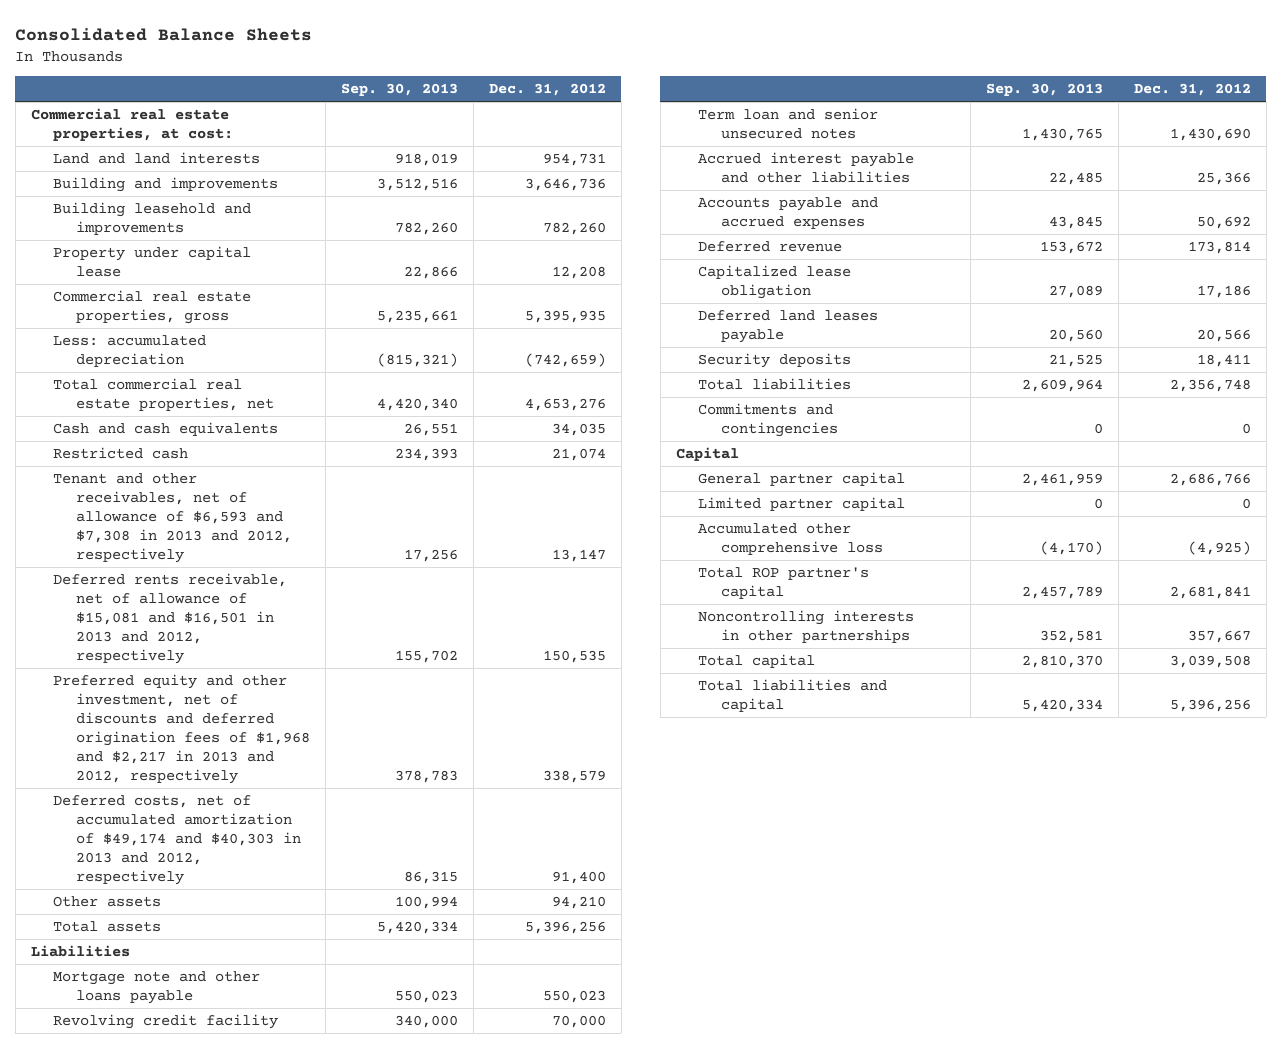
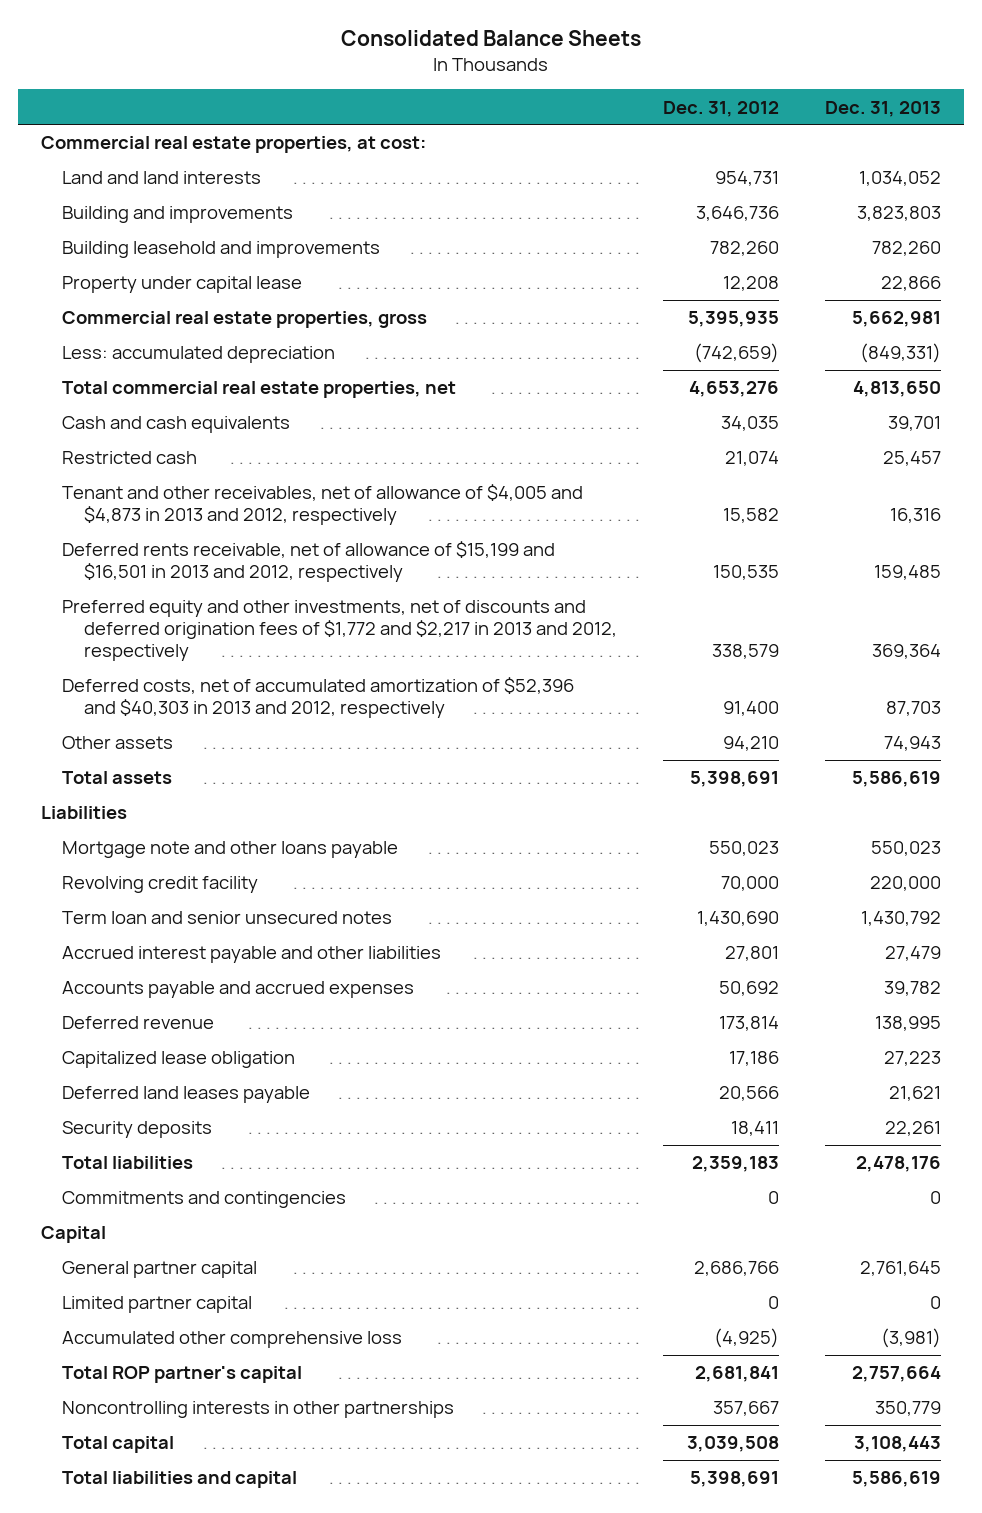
- | Sep. 30, 2013 | Dec. 31, 2012
+ | Dec. 31, 2012 | Dec. 31, 2013
- Tenant and other receivables, net of allowance of $6,593 and $7,308 in 2013 and 2012, respectively | 17,256 | 13,147
- Deferred rents receivable, net of allowance of $15,081 and $16,501 in 2013 and 2012, respectively | 155,702 | 150,535
- Preferred equity and other investment, net of discounts and deferred origination fees of $1,968 and $2,217 in 2013 and 2012, respectively | 378,783 | 338,579
- Deferred costs, net of accumulated amortization of $49,174 and $40,303 in 2013 and 2012, respectively | 86,315 | 91,400
+ Tenant and other receivables, net of allowance of $4,005 and $4,873 in 2013 and 2012, respectively | 15,582 | 16,316
+ Deferred rents receivable, net of allowance of $15,199 and $16,501 in 2013 and 2012, respectively | 150,535 | 159,485
+ Preferred equity and other investments, net of discounts and deferred origination fees of $1,772 and $2,217 in 2013 and 2012, respectively | 338,579 | 369,364
+ Deferred costs, net of accumulated amortization of $52,396 and $40,303 in 2013 and 2012, respectively | 91,400 | 87,703
- Total assets | 5,420,334 | 5,396,256
+ Total assets | 5,398,691 | 5,586,619
- Accrued interest payable and other liabilities | 22,485 | 25,366
+ Accrued interest payable and other liabilities | 27,801 | 27,479
- Total liabilities | 2,609,964 | 2,356,748
+ Total liabilities | 2,359,183 | 2,478,176
- Total liabilities and capital | 5,420,334 | 5,396,256
+ Total liabilities and capital | 5,398,691 | 5,586,619

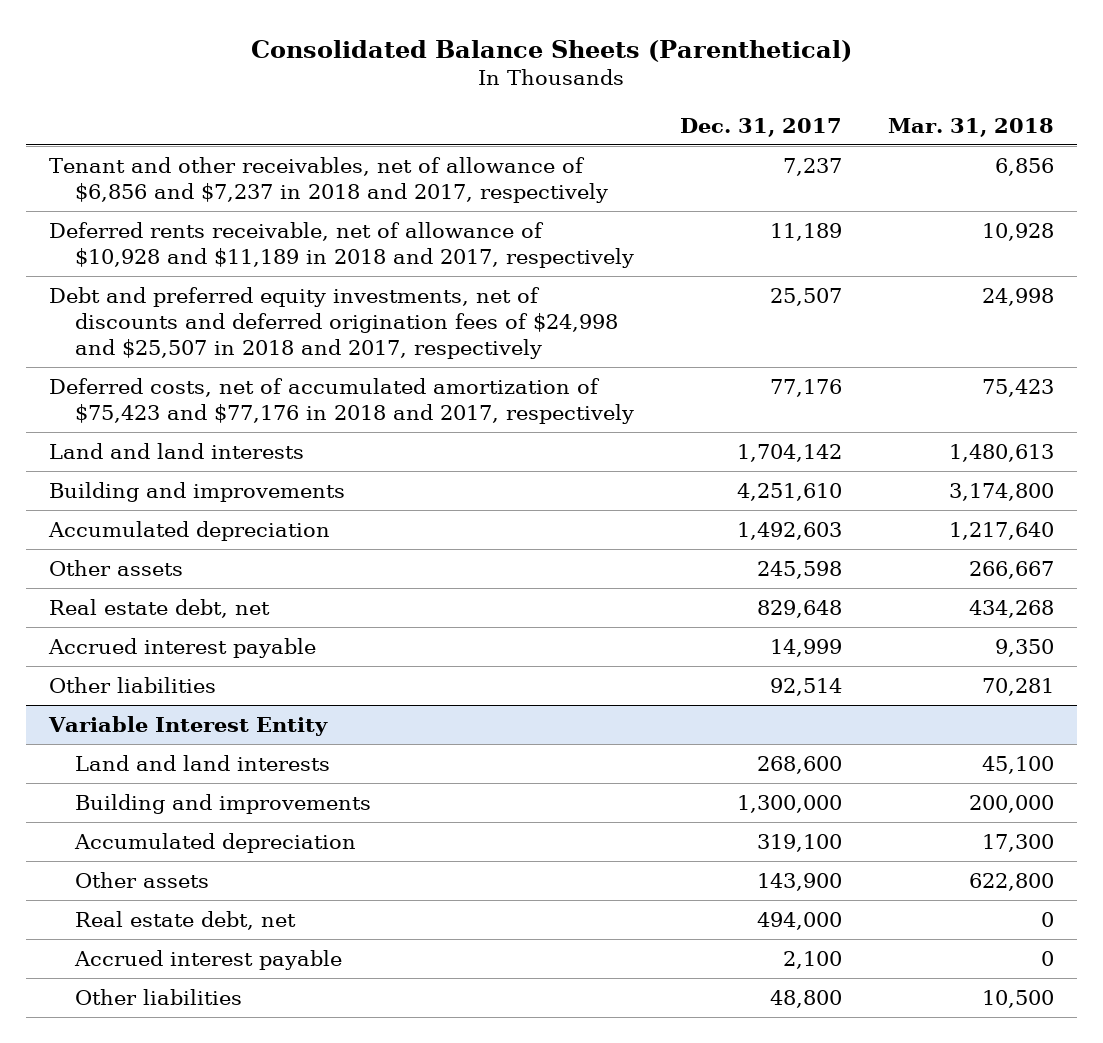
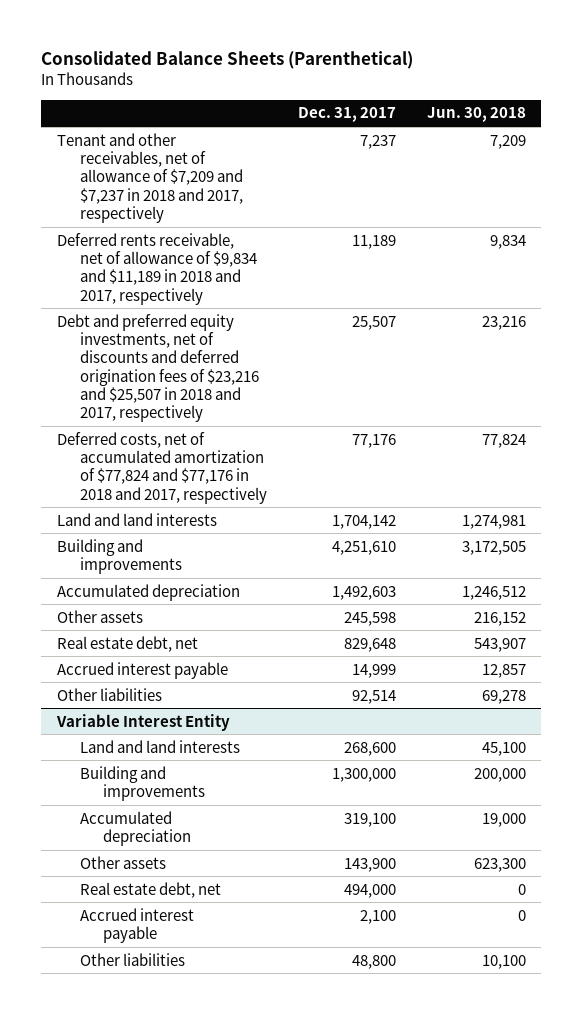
- | Dec. 31, 2017 | Mar. 31, 2018
+ | Dec. 31, 2017 | Jun. 30, 2018
- Tenant and other receivables, net of allowance of $6,856 and $7,237 in 2018 and 2017, respectively | 7,237 | 6,856
- Deferred rents receivable, net of allowance of $10,928 and $11,189 in 2018 and 2017, respectively | 11,189 | 10,928
- Debt and preferred equity investments, net of discounts and deferred origination fees of $24,998 and $25,507 in 2018 and 2017, respectively | 25,507 | 24,998
- Deferred costs, net of accumulated amortization of $75,423 and $77,176 in 2018 and 2017, respectively | 77,176 | 75,423
+ Tenant and other receivables, net of allowance of $7,209 and $7,237 in 2018 and 2017, respectively | 7,237 | 7,209
+ Deferred rents receivable, net of allowance of $9,834 and $11,189 in 2018 and 2017, respectively | 11,189 | 9,834
+ Debt and preferred equity investments, net of discounts and deferred origination fees of $23,216 and $25,507 in 2018 and 2017, respectively | 25,507 | 23,216
+ Deferred costs, net of accumulated amortization of $77,824 and $77,176 in 2018 and 2017, respectively | 77,176 | 77,824

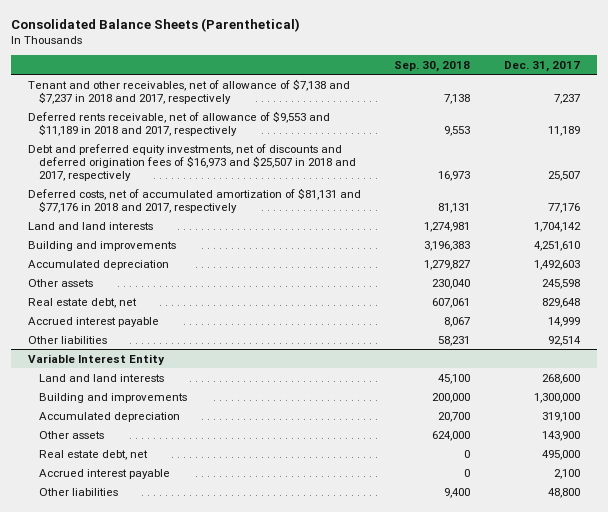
- | Dec. 31, 2017 | Jun. 30, 2018
+ | Sep. 30, 2018 | Dec. 31, 2017
- Tenant and other receivables, net of allowance of $7,209 and $7,237 in 2018 and 2017, respectively | 7,237 | 7,209
- Deferred rents receivable, net of allowance of $9,834 and $11,189 in 2018 and 2017, respectively | 11,189 | 9,834
- Debt and preferred equity investments, net of discounts and deferred origination fees of $23,216 and $25,507 in 2018 and 2017, respectively | 25,507 | 23,216
- Deferred costs, net of accumulated amortization of $77,824 and $77,176 in 2018 and 2017, respectively | 77,176 | 77,824
+ Tenant and other receivables, net of allowance of $7,138 and $7,237 in 2018 and 2017, respectively | 7,138 | 7,237
+ Deferred rents receivable, net of allowance of $9,553 and $11,189 in 2018 and 2017, respectively | 9,553 | 11,189
+ Debt and preferred equity investments, net of discounts and deferred origination fees of $16,973 and $25,507 in 2018 and 2017, respectively | 16,973 | 25,507
+ Deferred costs, net of accumulated amortization of $81,131 and $77,176 in 2018 and 2017, respectively | 81,131 | 77,176
@ Variable Interest Entity
- Real estate debt, net | 494,000 | 0
+ Real estate debt, net | 0 | 495,000

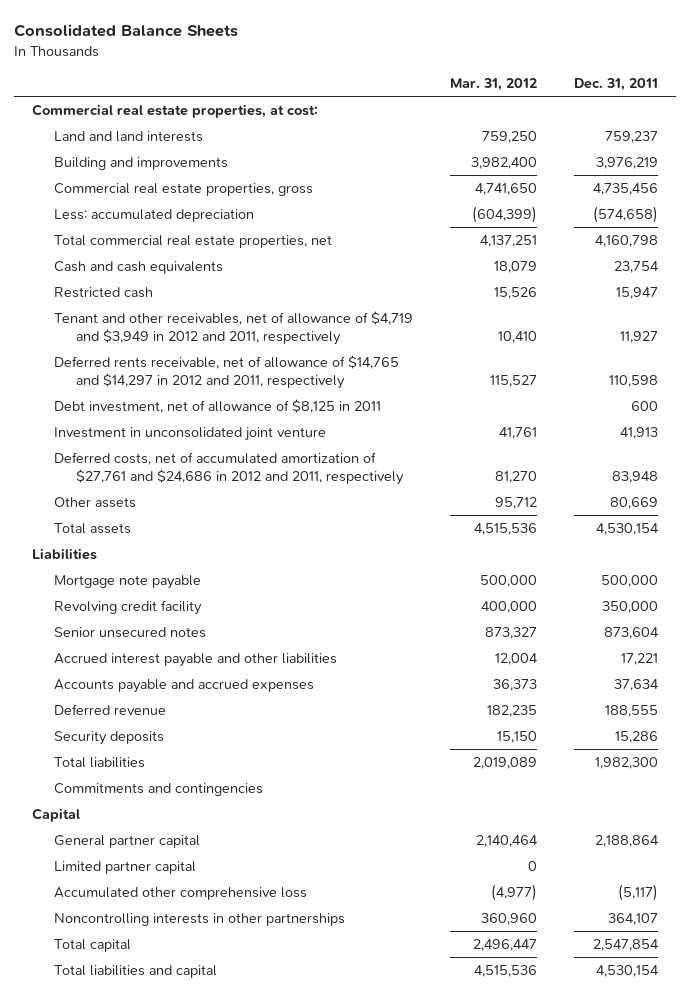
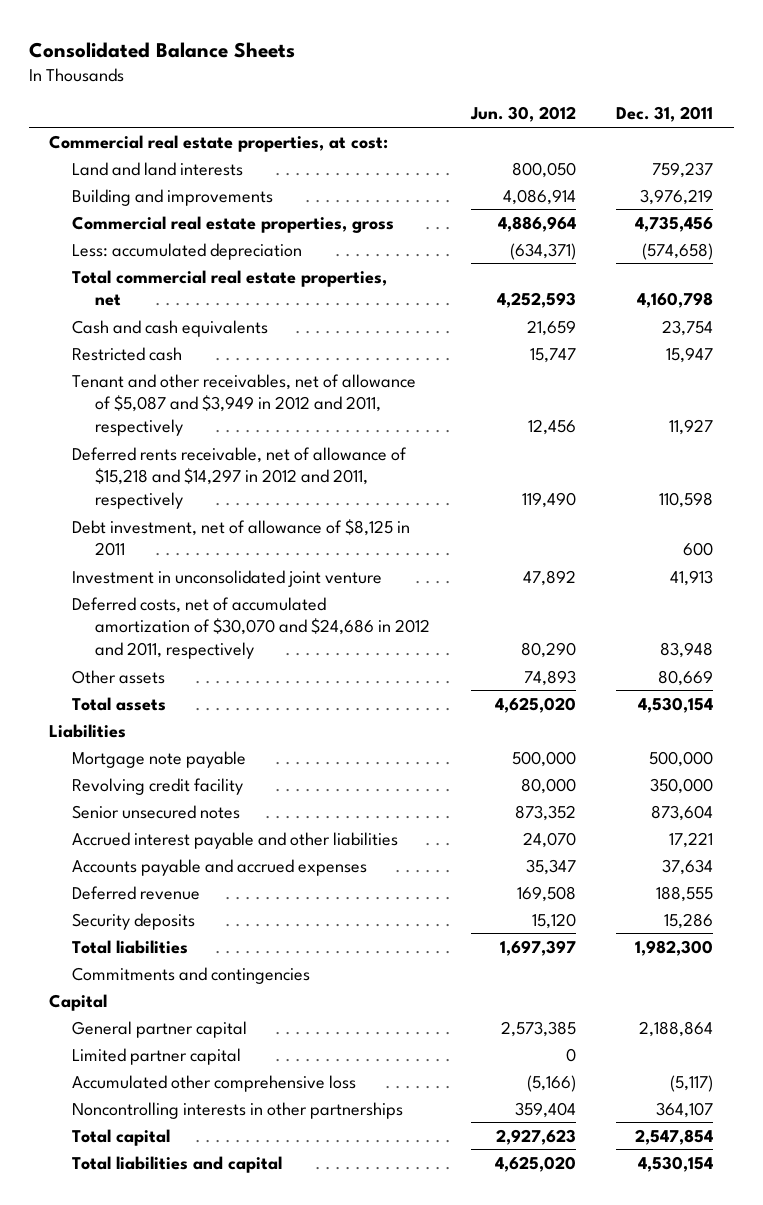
- | Mar. 31, 2012 | Dec. 31, 2011
+ | Jun. 30, 2012 | Dec. 31, 2011
- Tenant and other receivables, net of allowance of $4,719 and $3,949 in 2012 and 2011, respectively | 10,410 | 11,927
- Deferred rents receivable, net of allowance of $14,765 and $14,297 in 2012 and 2011, respectively | 115,527 | 110,598
+ Tenant and other receivables, net of allowance of $5,087 and $3,949 in 2012 and 2011, respectively | 12,456 | 11,927
+ Deferred rents receivable, net of allowance of $15,218 and $14,297 in 2012 and 2011, respectively | 119,490 | 110,598
- Deferred costs, net of accumulated amortization of $27,761 and $24,686 in 2012 and 2011, respectively | 81,270 | 83,948
+ Deferred costs, net of accumulated amortization of $30,070 and $24,686 in 2012 and 2011, respectively | 80,290 | 83,948

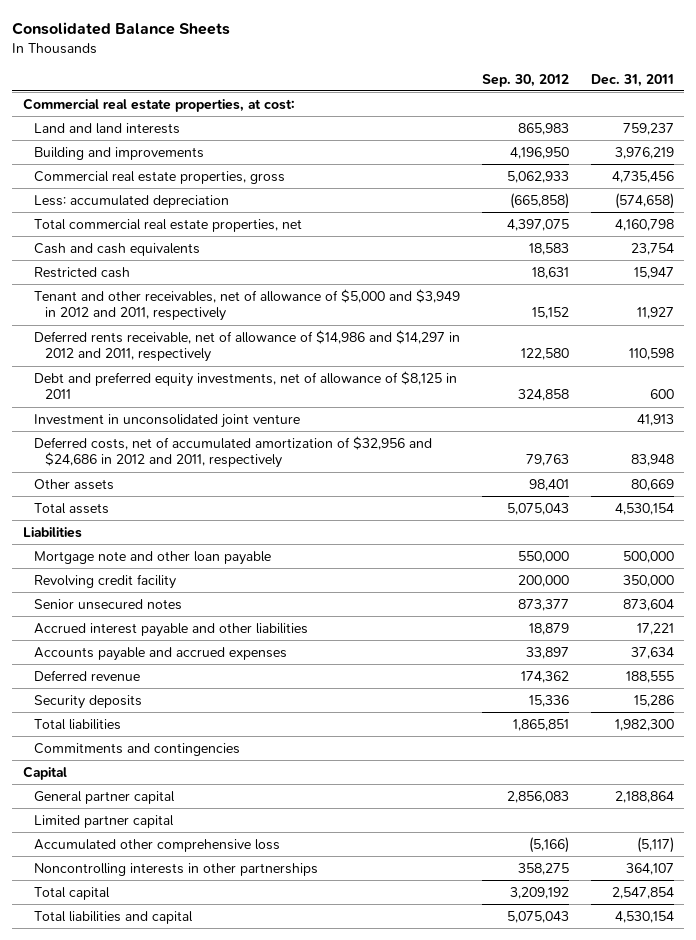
- | Jun. 30, 2012 | Dec. 31, 2011
+ | Sep. 30, 2012 | Dec. 31, 2011
- Tenant and other receivables, net of allowance of $5,087 and $3,949 in 2012 and 2011, respectively | 12,456 | 11,927
- Deferred rents receivable, net of allowance of $15,218 and $14,297 in 2012 and 2011, respectively | 119,490 | 110,598
- Debt investment, net of allowance of $8,125 in 2011 | | 600
+ Tenant and other receivables, net of allowance of $5,000 and $3,949 in 2012 and 2011, respectively | 15,152 | 11,927
+ Deferred rents receivable, net of allowance of $14,986 and $14,297 in 2012 and 2011, respectively | 122,580 | 110,598
+ Debt and preferred equity investments, net of allowance of $8,125 in 2011 | 324,858 | 600
- Deferred costs, net of accumulated amortization of $30,070 and $24,686 in 2012 and 2011, respectively | 80,290 | 83,948
+ Deferred costs, net of accumulated amortization of $32,956 and $24,686 in 2012 and 2011, respectively | 79,763 | 83,948
- Mortgage note payable | 500,000 | 500,000
+ Mortgage note and other loan payable | 550,000 | 500,000

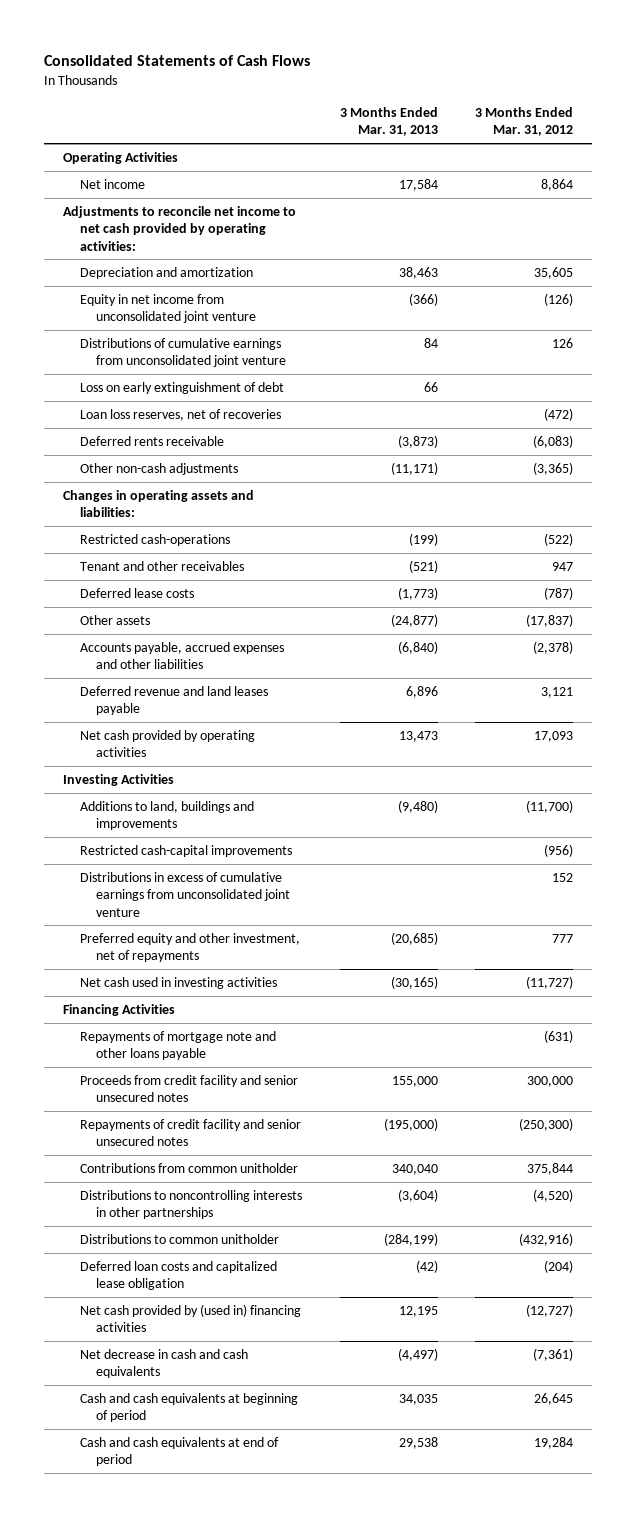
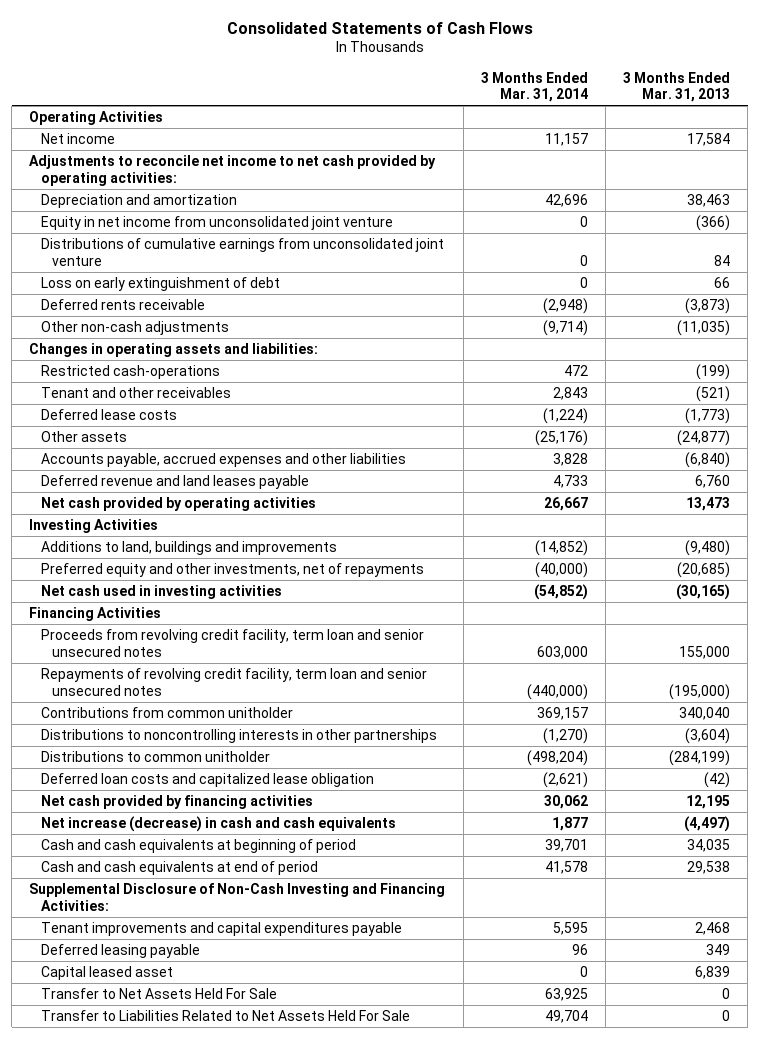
- | 3 Months Ended Mar. 31, 2013 | 3 Months Ended Mar. 31, 2012
+ | 3 Months Ended Mar. 31, 2014 | 3 Months Ended Mar. 31, 2013
- Loan loss reserves, net of recoveries | | (472)
- Other non-cash adjustments | (11,171) | (3,365)
+ Other non-cash adjustments | (9,714) | (11,035)
- Deferred revenue and land leases payable | 6,896 | 3,121
+ Deferred revenue and land leases payable | 4,733 | 6,760
- Restricted cash-capital improvements | | (956)
- Distributions in excess of cumulative earnings from unconsolidated joint venture | | 152
- Preferred equity and other investment, net of repayments | (20,685) | 777
+ Preferred equity and other investments, net of repayments | (40,000) | (20,685)
- Repayments of mortgage note and other loans payable | | (631)
- Proceeds from credit facility and senior unsecured notes | 155,000 | 300,000
- Repayments of credit facility and senior unsecured notes | (195,000) | (250,300)
+ Proceeds from revolving credit facility, term loan and senior unsecured notes | 603,000 | 155,000
+ Repayments of revolving credit facility, term loan and senior unsecured notes | (440,000) | (195,000)
- Net cash provided by (used in) financing activities | 12,195 | (12,727)
- Net decrease in cash and cash equivalents | (4,497) | (7,361)
+ Net cash provided by financing activities | 30,062 | 12,195
+ Net increase (decrease) in cash and cash equivalents | 1,877 | (4,497)
+ Supplemental Disclosure of Non-Cash Investing and Financing Activities:
+ Tenant improvements and capital expenditures payable | 5,595 | 2,468
+ Deferred leasing payable | 96 | 349
+ Capital leased asset | 0 | 6,839
+ Transfer to Net Assets Held For Sale | 63,925 | 0
+ Transfer to Liabilities Related to Net Assets Held For Sale | 49,704 | 0

